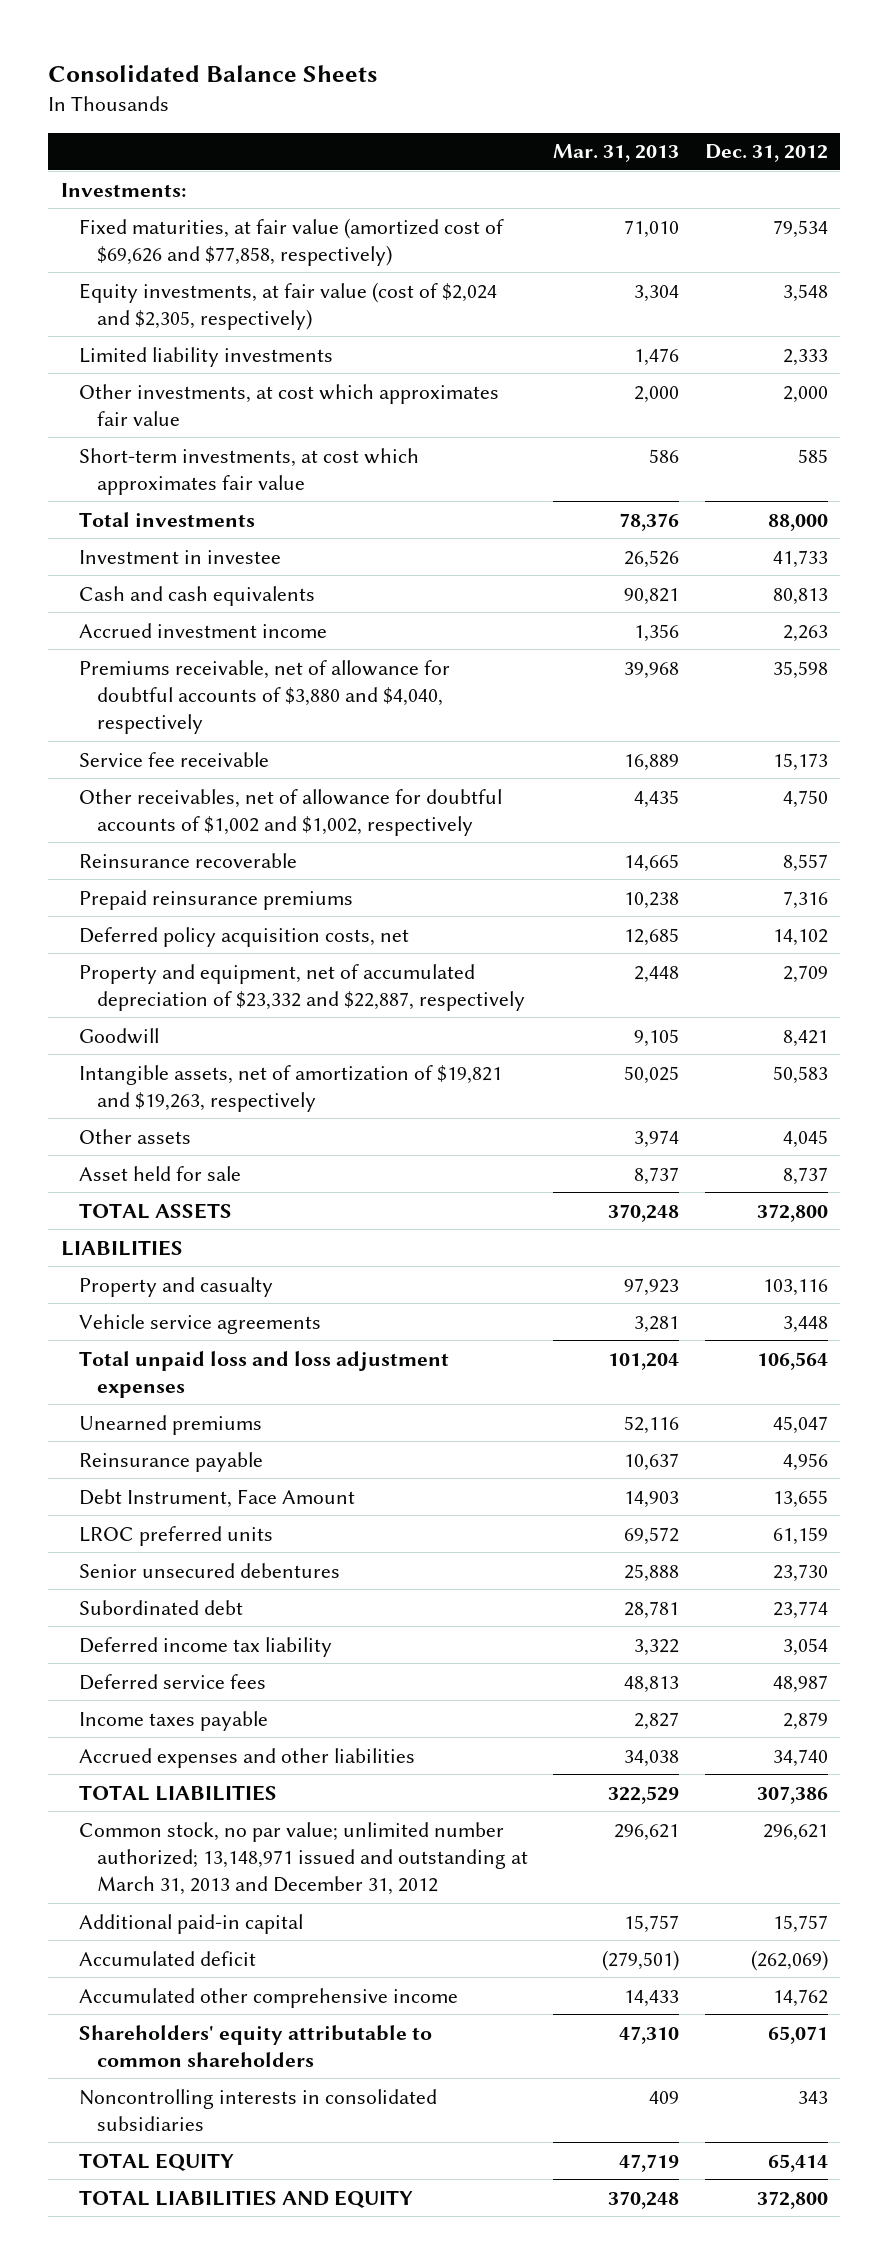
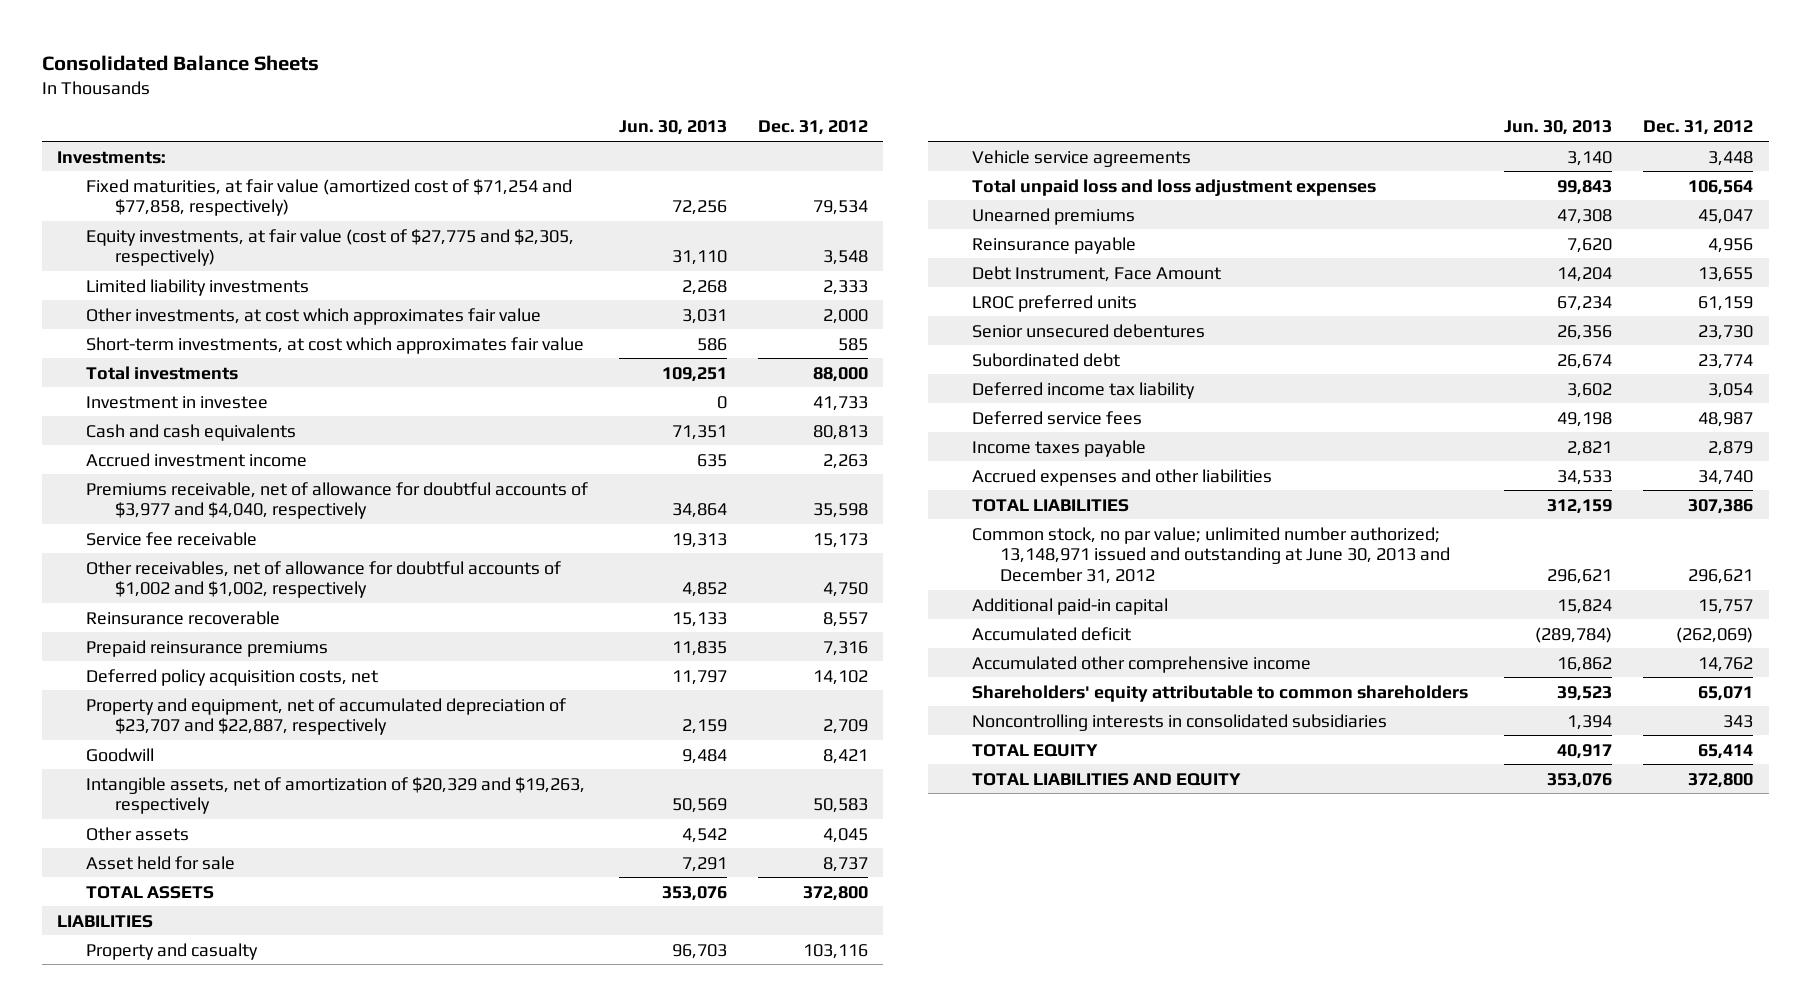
- | Mar. 31, 2013 | Dec. 31, 2012
+ | Jun. 30, 2013 | Dec. 31, 2012
- Fixed maturities, at fair value (amortized cost of $69,626 and $77,858, respectively) | 71,010 | 79,534
- Equity investments, at fair value (cost of $2,024 and $2,305, respectively) | 3,304 | 3,548
+ Fixed maturities, at fair value (amortized cost of $71,254 and $77,858, respectively) | 72,256 | 79,534
+ Equity investments, at fair value (cost of $27,775 and $2,305, respectively) | 31,110 | 3,548
- Premiums receivable, net of allowance for doubtful accounts of $3,880 and $4,040, respectively | 39,968 | 35,598
+ Premiums receivable, net of allowance for doubtful accounts of $3,977 and $4,040, respectively | 34,864 | 35,598
- Property and equipment, net of accumulated depreciation of $23,332 and $22,887, respectively | 2,448 | 2,709
+ Property and equipment, net of accumulated depreciation of $23,707 and $22,887, respectively | 2,159 | 2,709
- Intangible assets, net of amortization of $19,821 and $19,263, respectively | 50,025 | 50,583
+ Intangible assets, net of amortization of $20,329 and $19,263, respectively | 50,569 | 50,583
- Common stock, no par value; unlimited number authorized; 13,148,971 issued and outstanding at March 31, 2013 and December 31, 2012 | 296,621 | 296,621
+ Common stock, no par value; unlimited number authorized; 13,148,971 issued and outstanding at June 30, 2013 and December 31, 2012 | 296,621 | 296,621

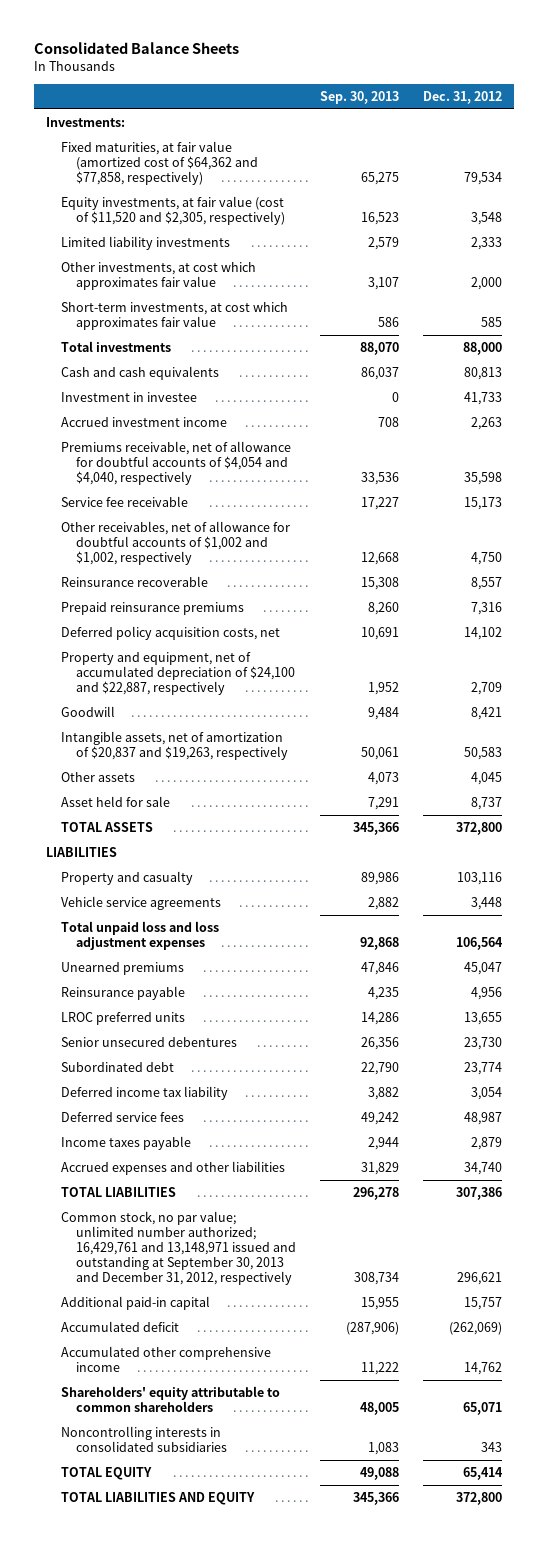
- | Jun. 30, 2013 | Dec. 31, 2012
+ | Sep. 30, 2013 | Dec. 31, 2012
- Fixed maturities, at fair value (amortized cost of $71,254 and $77,858, respectively) | 72,256 | 79,534
- Equity investments, at fair value (cost of $27,775 and $2,305, respectively) | 31,110 | 3,548
+ Fixed maturities, at fair value (amortized cost of $64,362 and $77,858, respectively) | 65,275 | 79,534
+ Equity investments, at fair value (cost of $11,520 and $2,305, respectively) | 16,523 | 3,548
moved down: Investment in investee | 0 | 41,733
- Premiums receivable, net of allowance for doubtful accounts of $3,977 and $4,040, respectively | 34,864 | 35,598
+ Premiums receivable, net of allowance for doubtful accounts of $4,054 and $4,040, respectively | 33,536 | 35,598
- Property and equipment, net of accumulated depreciation of $23,707 and $22,887, respectively | 2,159 | 2,709
+ Property and equipment, net of accumulated depreciation of $24,100 and $22,887, respectively | 1,952 | 2,709
- Intangible assets, net of amortization of $20,329 and $19,263, respectively | 50,569 | 50,583
+ Intangible assets, net of amortization of $20,837 and $19,263, respectively | 50,061 | 50,583
- Debt Instrument, Face Amount | 14,204 | 13,655
- LROC preferred units | 67,234 | 61,159
+ LROC preferred units | 14,286 | 13,655
- Common stock, no par value; unlimited number authorized; 13,148,971 issued and outstanding at June 30, 2013 and December 31, 2012 | 296,621 | 296,621
+ Common stock, no par value; unlimited number authorized; 16,429,761 and 13,148,971 issued and outstanding at September 30, 2013 and December 31, 2012, respectively | 308,734 | 296,621

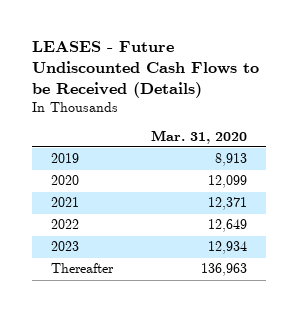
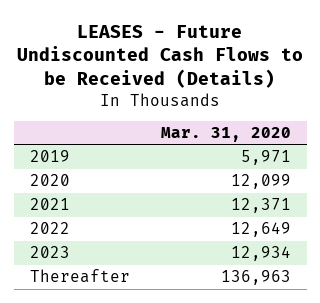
- 2019 | 8,913
+ 2019 | 5,971

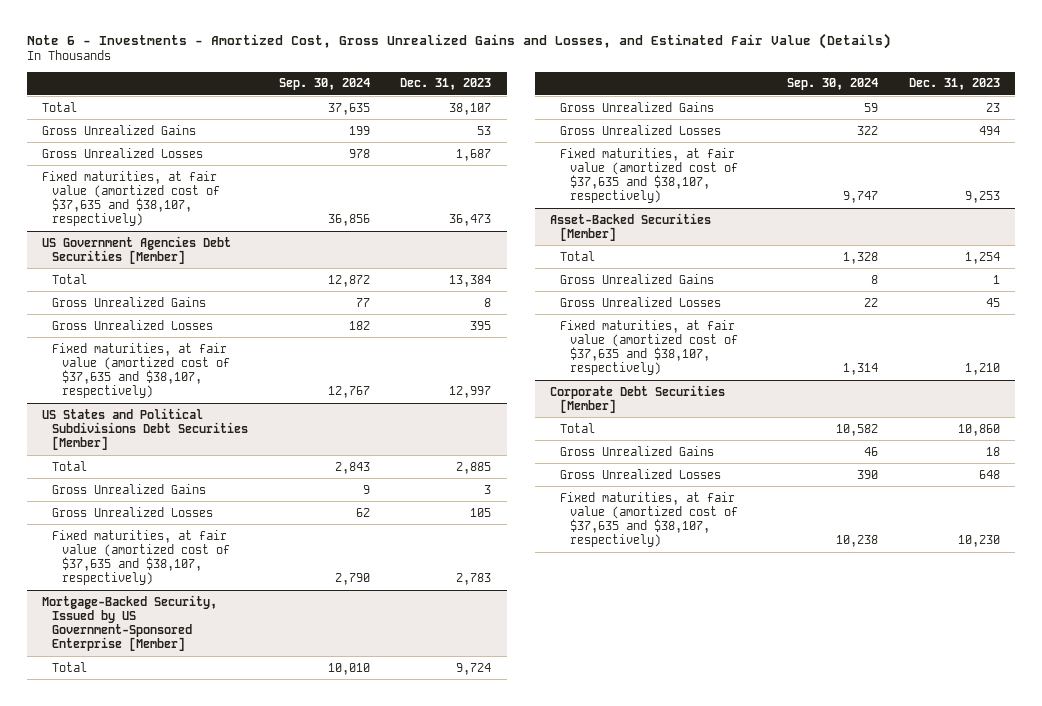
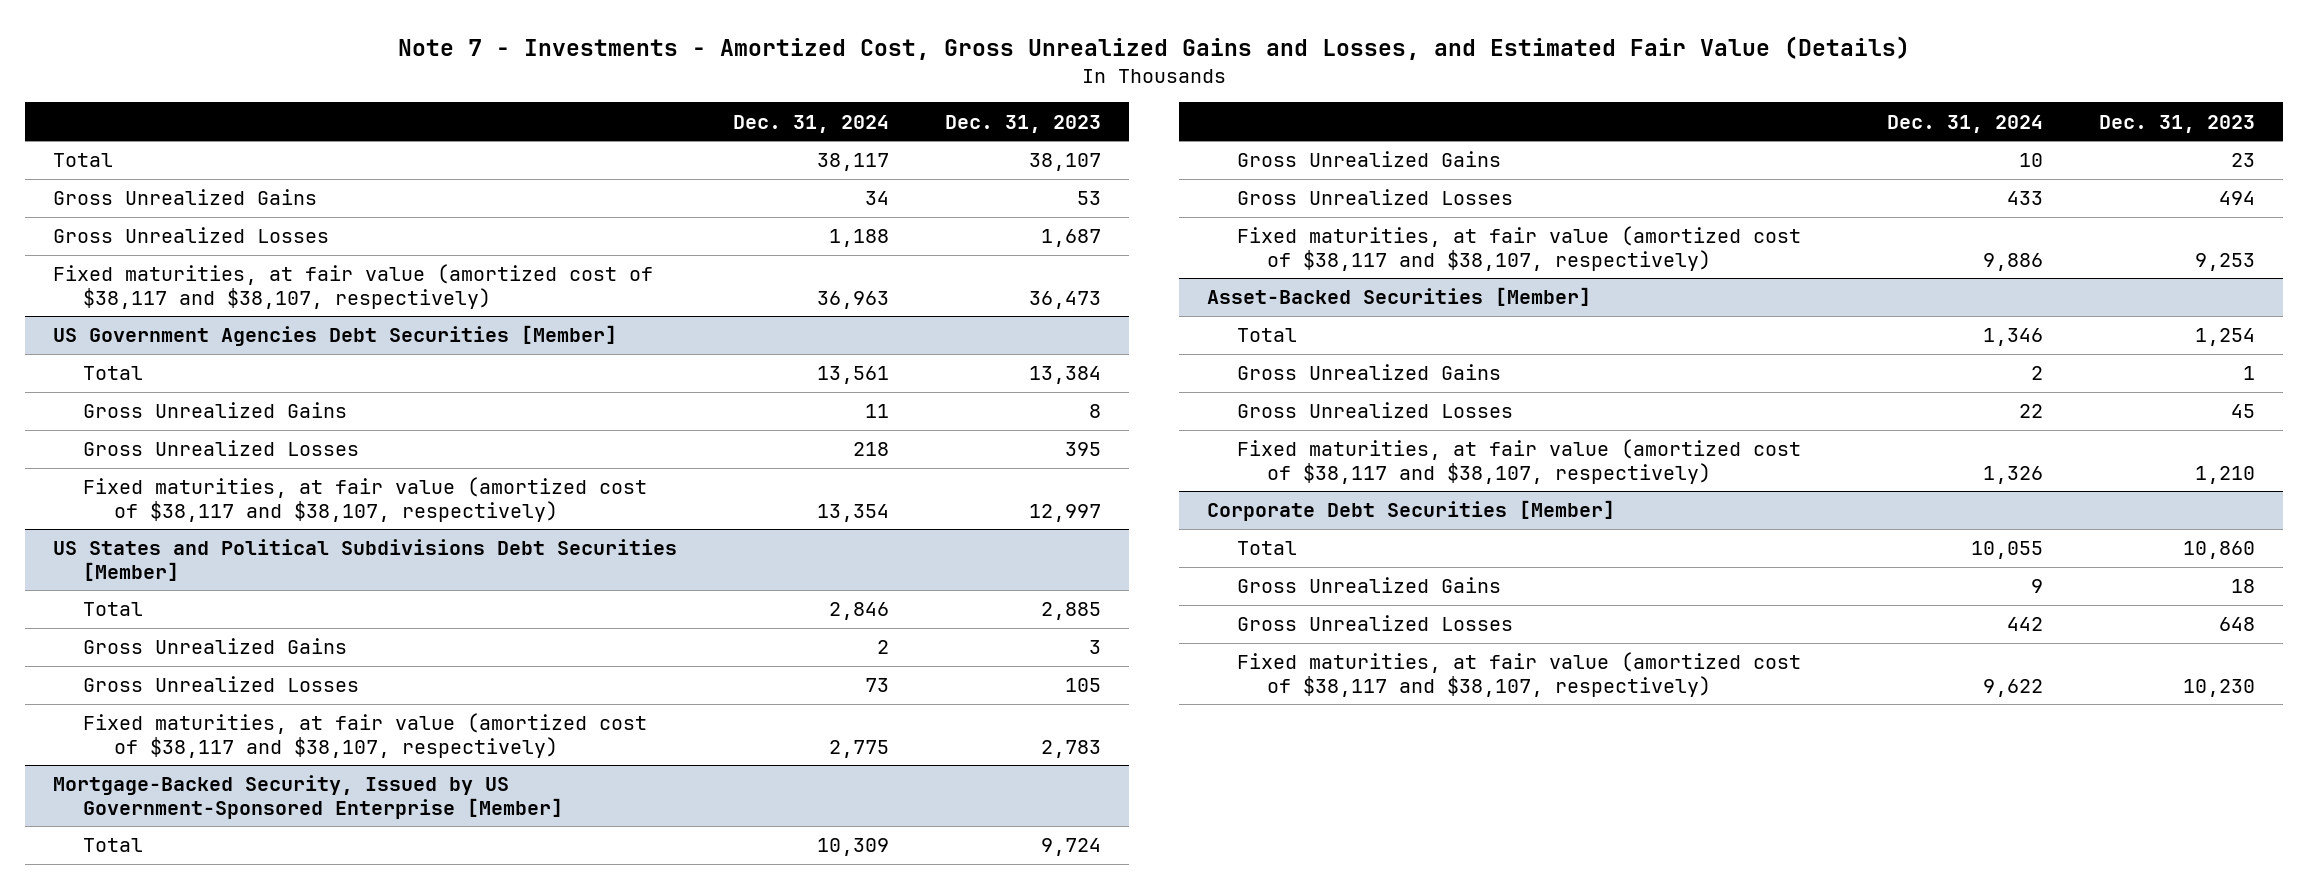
- Note 6 - Investments - Amortized Cost, Gross Unrealized Gains and Losses, and Estimated Fair Value (Details)
+ Note 7 - Investments - Amortized Cost, Gross Unrealized Gains and Losses, and Estimated Fair Value (Details)
- | Sep. 30, 2024 | Dec. 31, 2023
+ | Dec. 31, 2024 | Dec. 31, 2023
- Fixed maturities, at fair value (amortized cost of $37,635 and $38,107, respectively) | 36,856 | 36,473
+ Fixed maturities, at fair value (amortized cost of $38,117 and $38,107, respectively) | 36,963 | 36,473
@ US Government Agencies Debt Securities [Member]
- Fixed maturities, at fair value (amortized cost of $37,635 and $38,107, respectively) | 12,767 | 12,997
+ Fixed maturities, at fair value (amortized cost of $38,117 and $38,107, respectively) | 13,354 | 12,997
@ US States and Political Subdivisions Debt Securities [Member]
- Fixed maturities, at fair value (amortized cost of $37,635 and $38,107, respectively) | 2,790 | 2,783
+ Fixed maturities, at fair value (amortized cost of $38,117 and $38,107, respectively) | 2,775 | 2,783
@ Mortgage-Backed Security, Issued by US Government-Sponsored Enterprise [Member]
- Fixed maturities, at fair value (amortized cost of $37,635 and $38,107, respectively) | 9,747 | 9,253
+ Fixed maturities, at fair value (amortized cost of $38,117 and $38,107, respectively) | 9,886 | 9,253
@ Asset-Backed Securities [Member]
- Fixed maturities, at fair value (amortized cost of $37,635 and $38,107, respectively) | 1,314 | 1,210
+ Fixed maturities, at fair value (amortized cost of $38,117 and $38,107, respectively) | 1,326 | 1,210
@ Corporate Debt Securities [Member]
- Fixed maturities, at fair value (amortized cost of $37,635 and $38,107, respectively) | 10,238 | 10,230
+ Fixed maturities, at fair value (amortized cost of $38,117 and $38,107, respectively) | 9,622 | 10,230

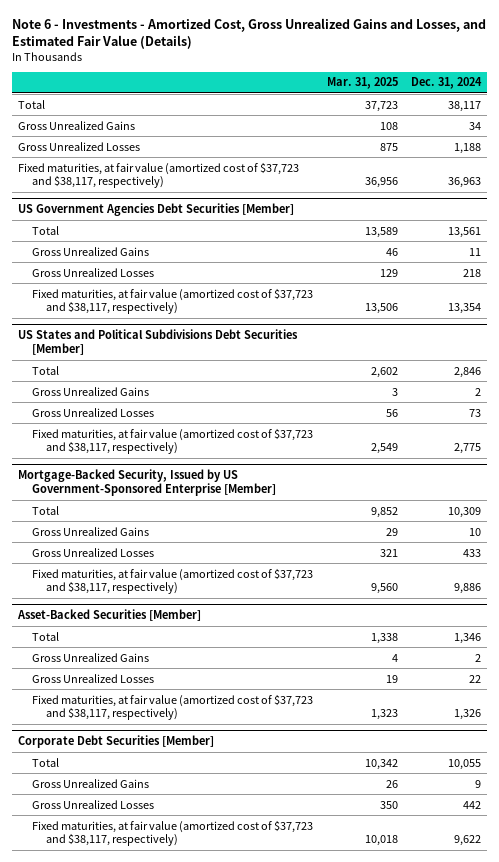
- Note 7 - Investments - Amortized Cost, Gross Unrealized Gains and Losses, and Estimated Fair Value (Details)
+ Note 6 - Investments - Amortized Cost, Gross Unrealized Gains and Losses, and Estimated Fair Value (Details)
- | Dec. 31, 2024 | Dec. 31, 2023
+ | Mar. 31, 2025 | Dec. 31, 2024
- Fixed maturities, at fair value (amortized cost of $38,117 and $38,107, respectively) | 36,963 | 36,473
+ Fixed maturities, at fair value (amortized cost of $37,723 and $38,117, respectively) | 36,956 | 36,963
@ US Government Agencies Debt Securities [Member]
- Fixed maturities, at fair value (amortized cost of $38,117 and $38,107, respectively) | 13,354 | 12,997
+ Fixed maturities, at fair value (amortized cost of $37,723 and $38,117, respectively) | 13,506 | 13,354
@ US States and Political Subdivisions Debt Securities [Member]
- Fixed maturities, at fair value (amortized cost of $38,117 and $38,107, respectively) | 2,775 | 2,783
+ Fixed maturities, at fair value (amortized cost of $37,723 and $38,117, respectively) | 2,549 | 2,775
@ Mortgage-Backed Security, Issued by US Government-Sponsored Enterprise [Member]
- Fixed maturities, at fair value (amortized cost of $38,117 and $38,107, respectively) | 9,886 | 9,253
+ Fixed maturities, at fair value (amortized cost of $37,723 and $38,117, respectively) | 9,560 | 9,886
@ Asset-Backed Securities [Member]
- Fixed maturities, at fair value (amortized cost of $38,117 and $38,107, respectively) | 1,326 | 1,210
+ Fixed maturities, at fair value (amortized cost of $37,723 and $38,117, respectively) | 1,323 | 1,326
@ Corporate Debt Securities [Member]
- Fixed maturities, at fair value (amortized cost of $38,117 and $38,107, respectively) | 9,622 | 10,230
+ Fixed maturities, at fair value (amortized cost of $37,723 and $38,117, respectively) | 10,018 | 9,622

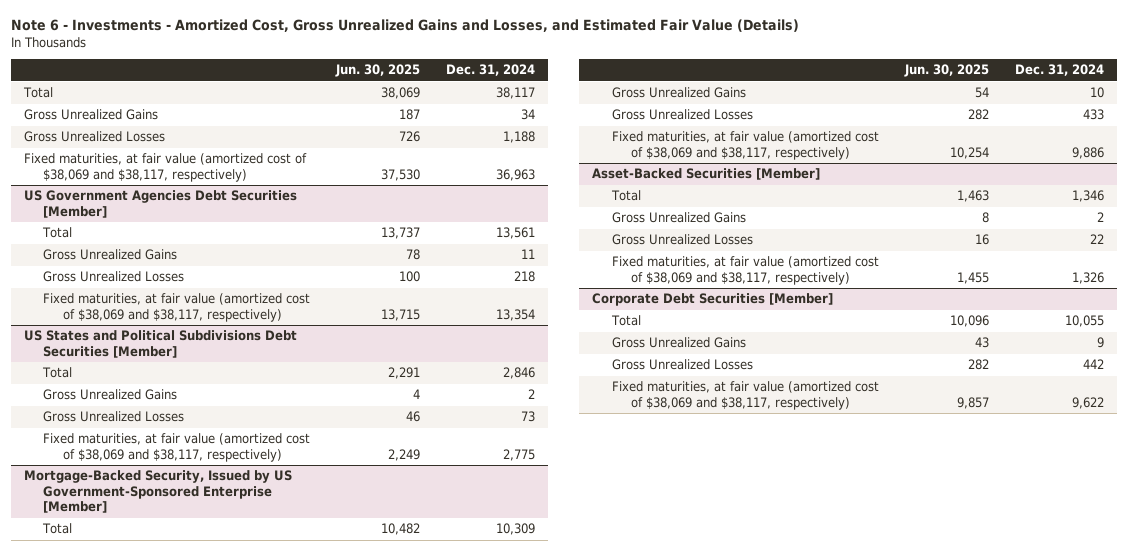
- | Mar. 31, 2025 | Dec. 31, 2024
+ | Jun. 30, 2025 | Dec. 31, 2024
- Fixed maturities, at fair value (amortized cost of $37,723 and $38,117, respectively) | 36,956 | 36,963
+ Fixed maturities, at fair value (amortized cost of $38,069 and $38,117, respectively) | 37,530 | 36,963
@ US Government Agencies Debt Securities [Member]
- Fixed maturities, at fair value (amortized cost of $37,723 and $38,117, respectively) | 13,506 | 13,354
+ Fixed maturities, at fair value (amortized cost of $38,069 and $38,117, respectively) | 13,715 | 13,354
@ US States and Political Subdivisions Debt Securities [Member]
- Fixed maturities, at fair value (amortized cost of $37,723 and $38,117, respectively) | 2,549 | 2,775
+ Fixed maturities, at fair value (amortized cost of $38,069 and $38,117, respectively) | 2,249 | 2,775
@ Mortgage-Backed Security, Issued by US Government-Sponsored Enterprise [Member]
- Fixed maturities, at fair value (amortized cost of $37,723 and $38,117, respectively) | 9,560 | 9,886
+ Fixed maturities, at fair value (amortized cost of $38,069 and $38,117, respectively) | 10,254 | 9,886
@ Asset-Backed Securities [Member]
- Fixed maturities, at fair value (amortized cost of $37,723 and $38,117, respectively) | 1,323 | 1,326
+ Fixed maturities, at fair value (amortized cost of $38,069 and $38,117, respectively) | 1,455 | 1,326
@ Corporate Debt Securities [Member]
- Fixed maturities, at fair value (amortized cost of $37,723 and $38,117, respectively) | 10,018 | 9,622
+ Fixed maturities, at fair value (amortized cost of $38,069 and $38,117, respectively) | 9,857 | 9,622

